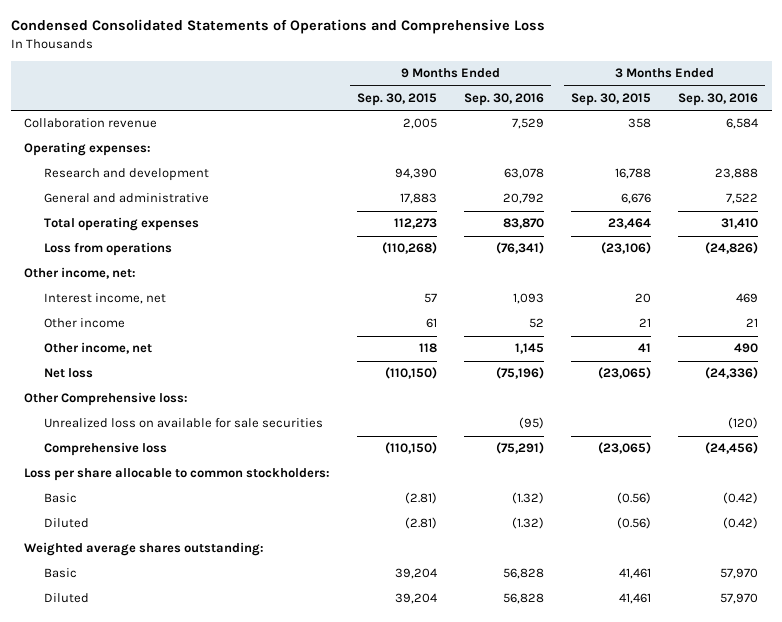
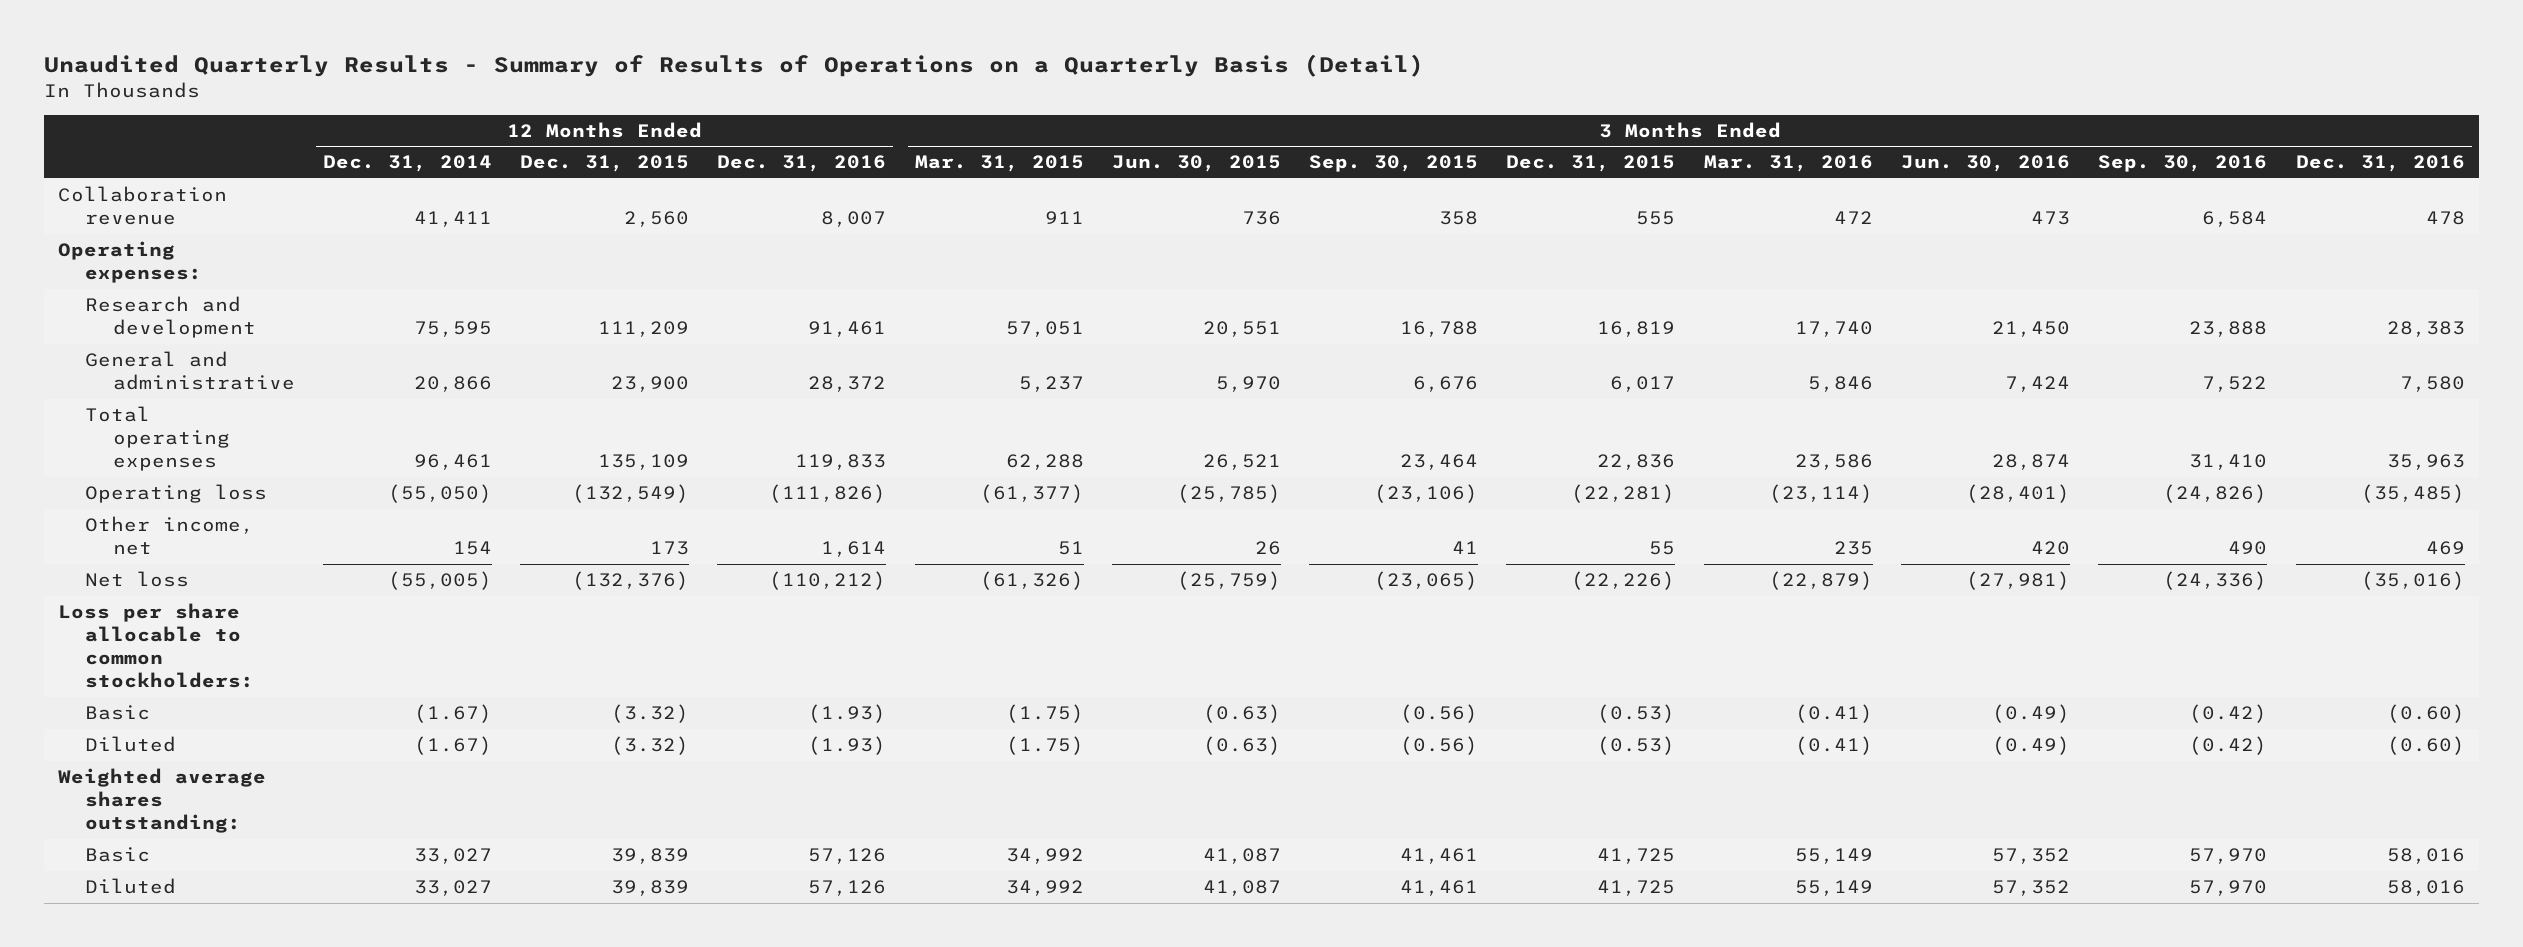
- Condensed Consolidated Statements of Operations and Comprehensive Loss
+ Unaudited Quarterly Results - Summary of Results of Operations on a Quarterly Basis (Detail)
- | 9 Months Ended Sep. 30, 2015 | 9 Months Ended Sep. 30, 2016 | 3 Months Ended Sep. 30, 2015 | 3 Months Ended Sep. 30, 2016
+ | 12 Months Ended Dec. 31, 2014 | 12 Months Ended Dec. 31, 2015 | 12 Months Ended Dec. 31, 2016 | 3 Months Ended Mar. 31, 2015 | 3 Months Ended Jun. 30, 2015 | 3 Months Ended Sep. 30, 2015 | 3 Months Ended Dec. 31, 2015 | 3 Months Ended Mar. 31, 2016 | 3 Months Ended Jun. 30, 2016 | 3 Months Ended Sep. 30, 2016 | 3 Months Ended Dec. 31, 2016
- Loss from operations | (110,268) | (76,341) | (23,106) | (24,826)
- Other income, net:
- Interest income, net | 57 | 1,093 | 20 | 469
- Other income | 61 | 52 | 21 | 21
+ Operating loss | (55,050) | (132,549) | (111,826) | (61,377) | (25,785) | (23,106) | (22,281) | (23,114) | (28,401) | (24,826) | (35,485)
- Other Comprehensive loss:
- Unrealized loss on available for sale securities | | (95) | | (120)
- Comprehensive loss | (110,150) | (75,291) | (23,065) | (24,456)

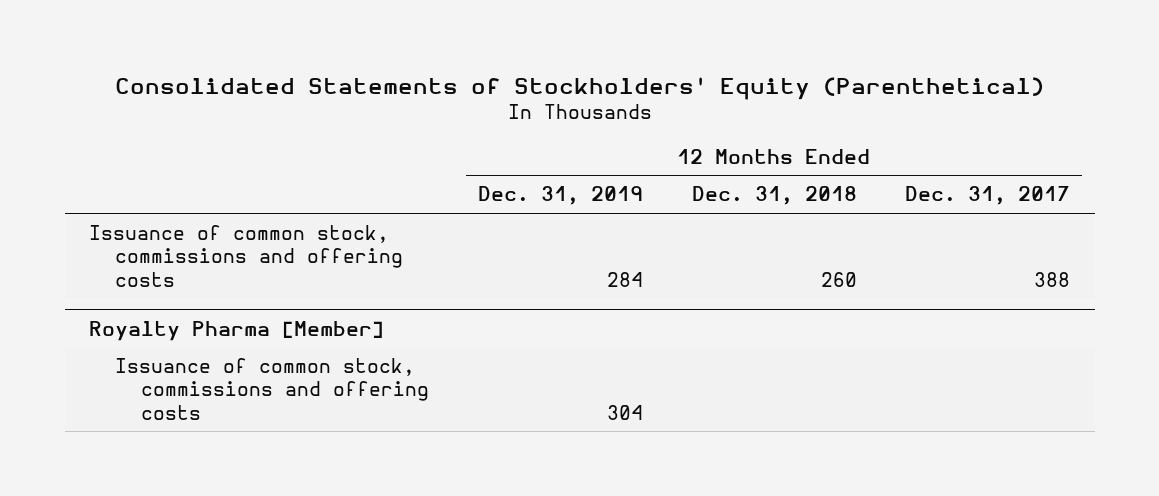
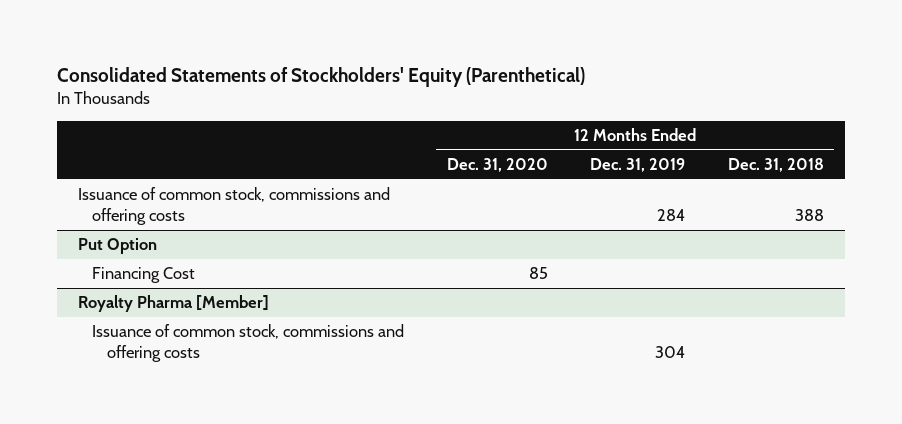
- | 12 Months Ended Dec. 31, 2019 | 12 Months Ended Dec. 31, 2018 | 12 Months Ended Dec. 31, 2017
+ | 12 Months Ended Dec. 31, 2020 | 12 Months Ended Dec. 31, 2019 | 12 Months Ended Dec. 31, 2018
- Issuance of common stock, commissions and offering costs | 284 | 260 | 388
+ Issuance of common stock, commissions and offering costs | | 284 | 388
+ Put Option
+ Financing Cost | 85 | |

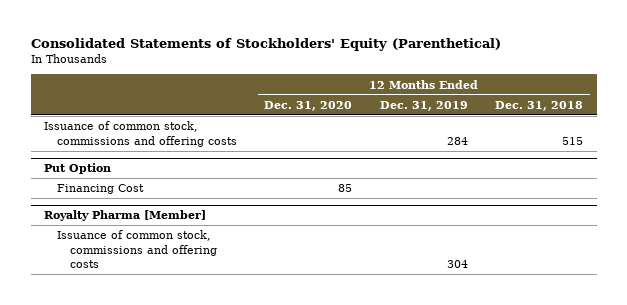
- Issuance of common stock, commissions and offering costs | | 284 | 388
+ Issuance of common stock, commissions and offering costs | | 284 | 515

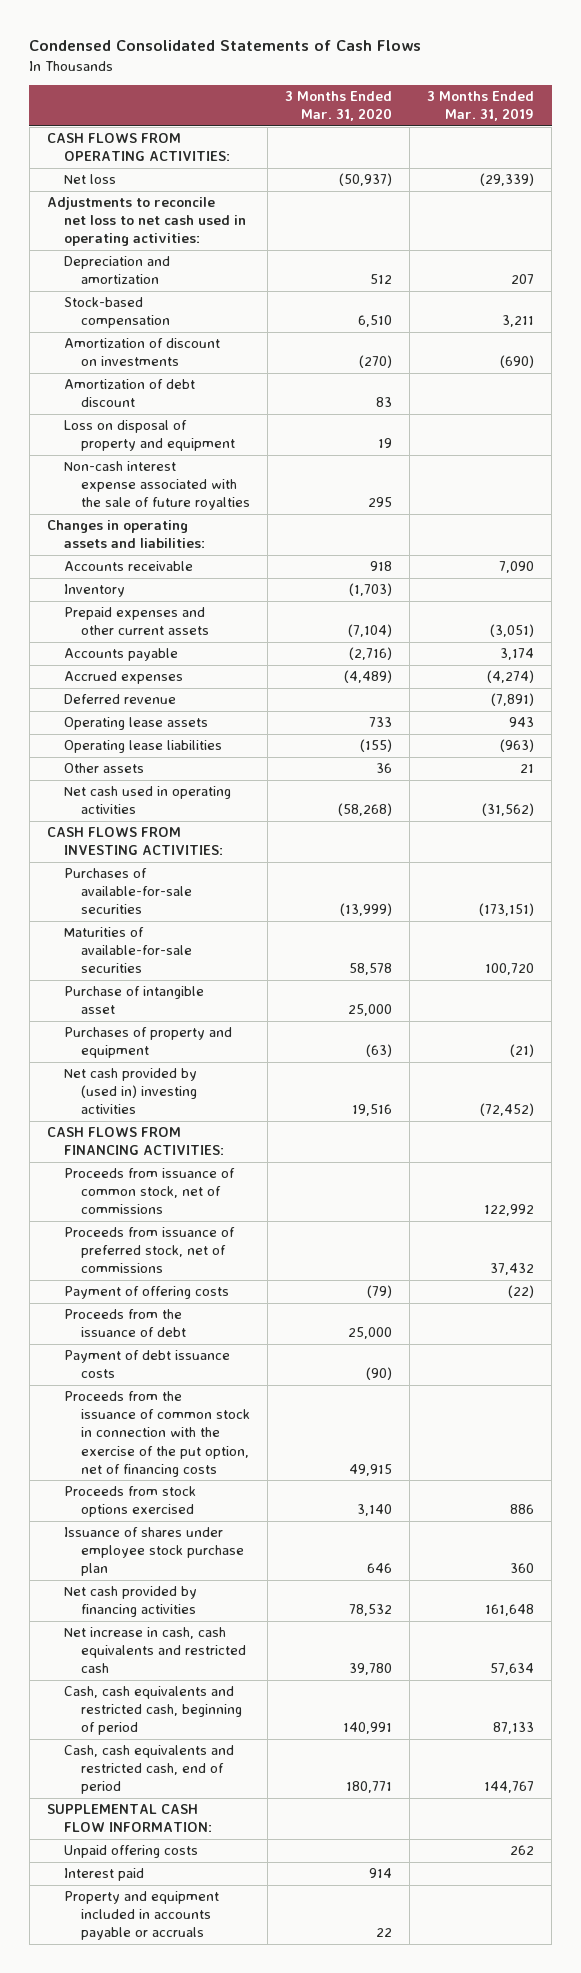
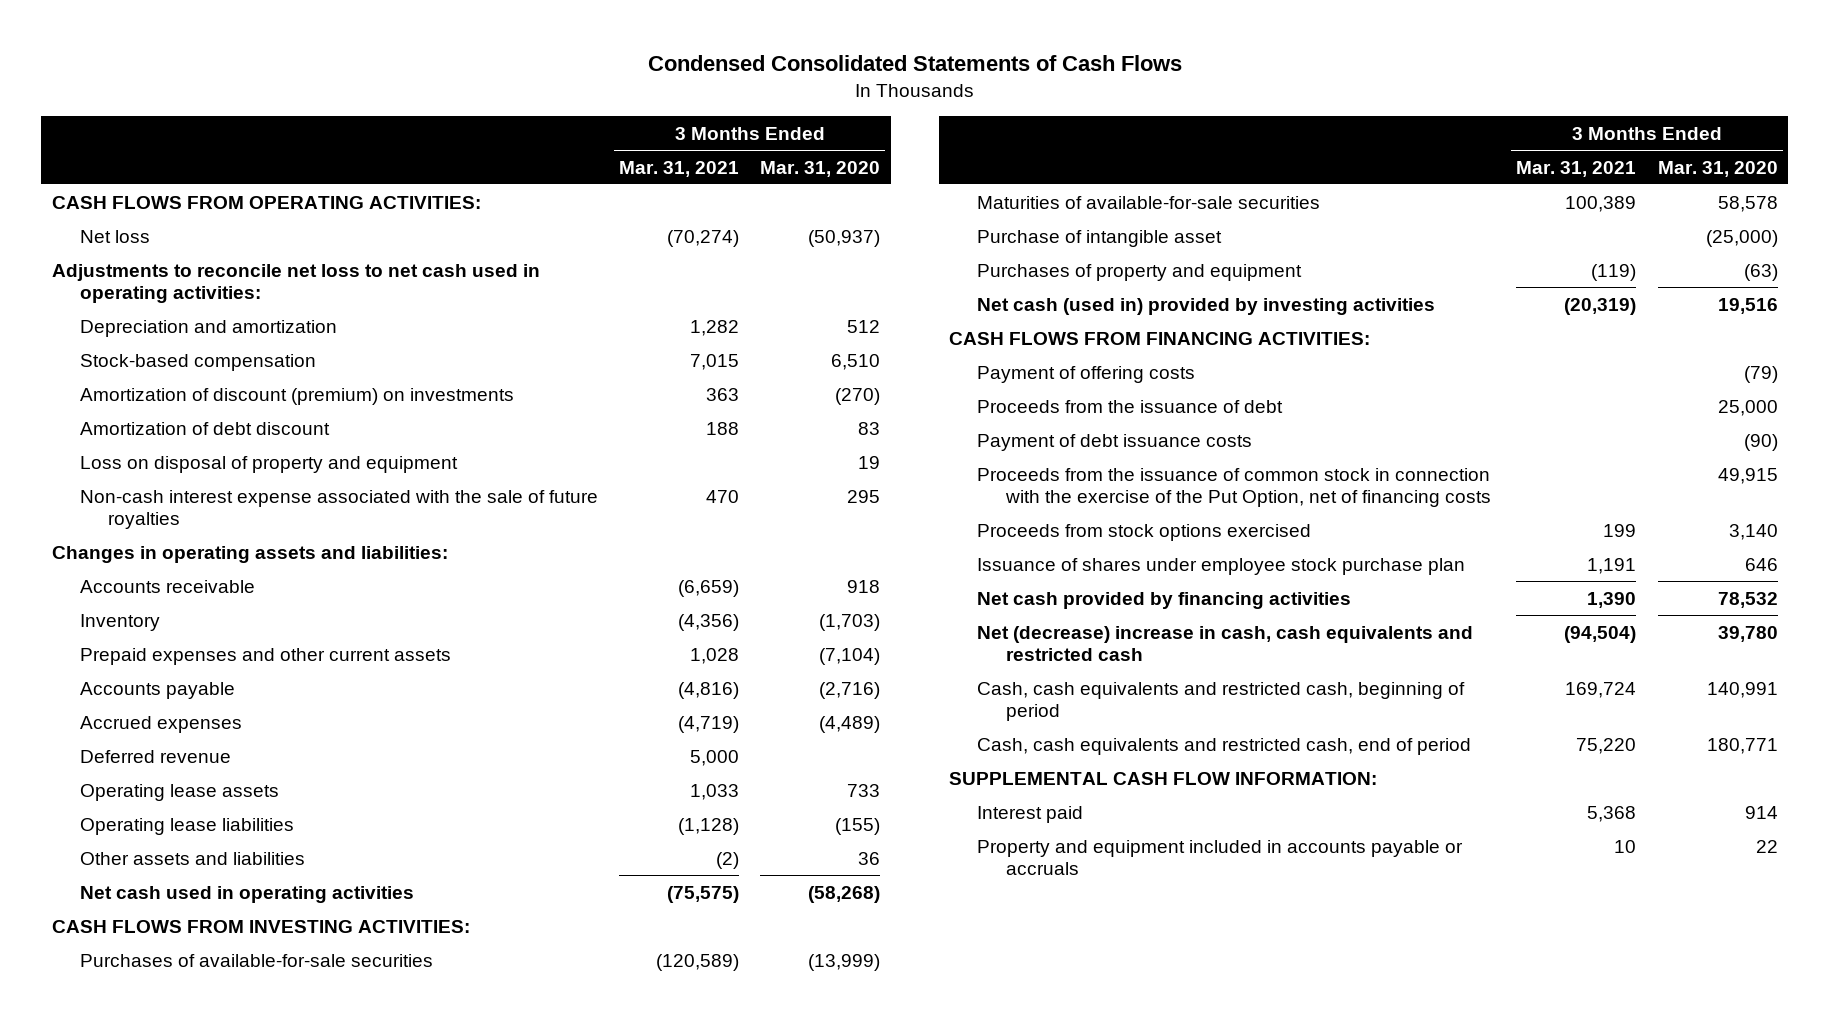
- | 3 Months Ended Mar. 31, 2020 | 3 Months Ended Mar. 31, 2019
+ | 3 Months Ended Mar. 31, 2021 | 3 Months Ended Mar. 31, 2020
- Amortization of discount on investments | (270) | (690)
+ Amortization of discount (premium) on investments | 363 | (270)
- Other assets | 36 | 21
+ Other assets and liabilities | (2) | 36
- Purchase of intangible asset | 25,000 |
+ Purchase of intangible asset | | (25,000)
- Net cash provided by (used in) investing activities | 19,516 | (72,452)
+ Net cash (used in) provided by investing activities | (20,319) | 19,516
- Proceeds from issuance of common stock, net of commissions | | 122,992
- Proceeds from issuance of preferred stock, net of commissions | | 37,432
- Proceeds from the issuance of common stock in connection with the exercise of the put option, net of financing costs | 49,915 |
+ Proceeds from the issuance of common stock in connection with the exercise of the Put Option, net of financing costs | | 49,915
- Net increase in cash, cash equivalents and restricted cash | 39,780 | 57,634
+ Net (decrease) increase in cash, cash equivalents and restricted cash | (94,504) | 39,780
- Unpaid offering costs | | 262

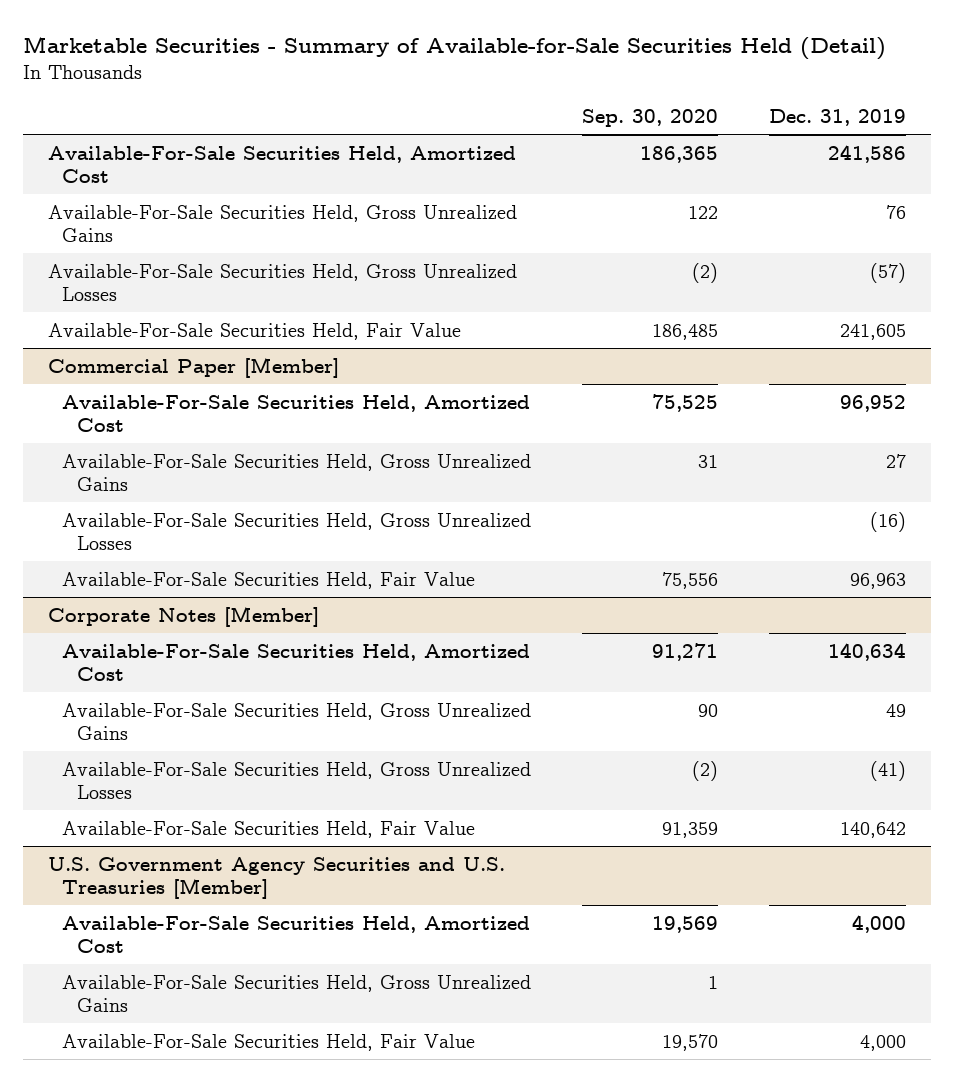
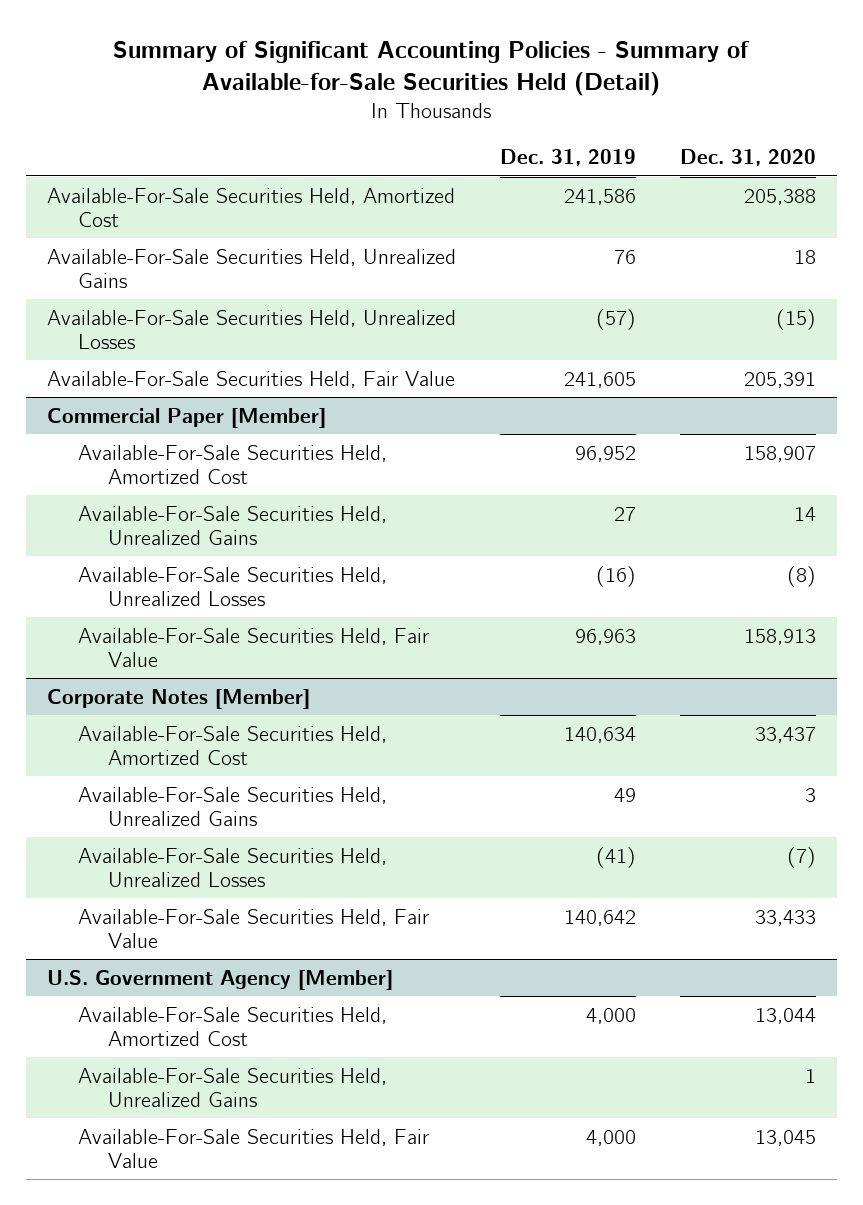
- Marketable Securities - Summary of Available-for-Sale Securities Held (Detail)
+ Summary of Significant Accounting Policies - Summary of Available-for-Sale Securities Held (Detail)
- | Sep. 30, 2020 | Dec. 31, 2019
+ | Dec. 31, 2019 | Dec. 31, 2020
- Available-For-Sale Securities Held, Gross Unrealized Gains | 122 | 76
- Available-For-Sale Securities Held, Gross Unrealized Losses | (2) | (57)
+ Available-For-Sale Securities Held, Unrealized Gains | 76 | 18
+ Available-For-Sale Securities Held, Unrealized Losses | (57) | (15)
@ Commercial Paper [Member]
- Available-For-Sale Securities Held, Gross Unrealized Gains | 31 | 27
- Available-For-Sale Securities Held, Gross Unrealized Losses | | (16)
+ Available-For-Sale Securities Held, Unrealized Gains | 27 | 14
+ Available-For-Sale Securities Held, Unrealized Losses | (16) | (8)
@ Corporate Notes [Member]
- Available-For-Sale Securities Held, Gross Unrealized Gains | 90 | 49
- Available-For-Sale Securities Held, Gross Unrealized Losses | (2) | (41)
+ Available-For-Sale Securities Held, Unrealized Gains | 49 | 3
+ Available-For-Sale Securities Held, Unrealized Losses | (41) | (7)
- U.S. Government Agency Securities and U.S. Treasuries [Member]
+ U.S. Government Agency [Member]
- Available-For-Sale Securities Held, Gross Unrealized Gains | 1 |
+ Available-For-Sale Securities Held, Unrealized Gains | | 1

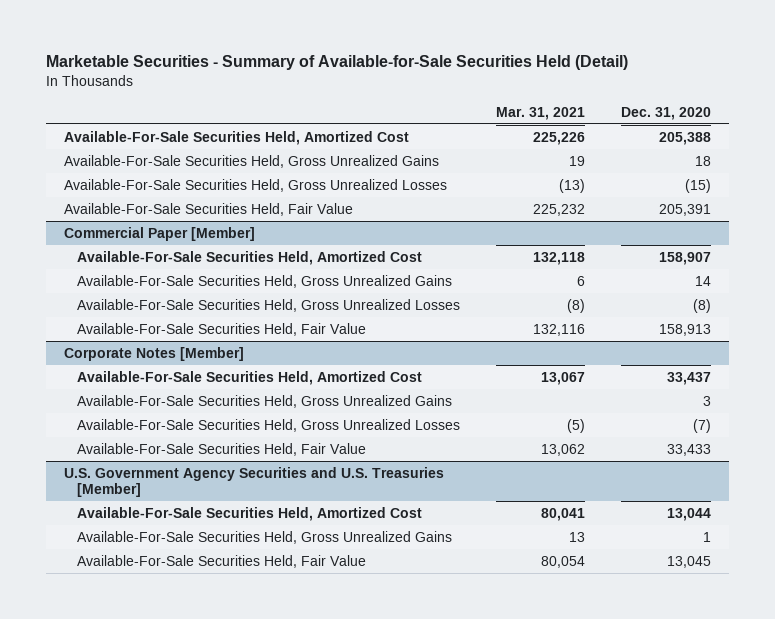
- Summary of Significant Accounting Policies - Summary of Available-for-Sale Securities Held (Detail)
+ Marketable Securities - Summary of Available-for-Sale Securities Held (Detail)
- | Dec. 31, 2019 | Dec. 31, 2020
+ | Mar. 31, 2021 | Dec. 31, 2020
- Available-For-Sale Securities Held, Unrealized Gains | 76 | 18
- Available-For-Sale Securities Held, Unrealized Losses | (57) | (15)
+ Available-For-Sale Securities Held, Gross Unrealized Gains | 19 | 18
+ Available-For-Sale Securities Held, Gross Unrealized Losses | (13) | (15)
@ Commercial Paper [Member]
- Available-For-Sale Securities Held, Unrealized Gains | 27 | 14
- Available-For-Sale Securities Held, Unrealized Losses | (16) | (8)
+ Available-For-Sale Securities Held, Gross Unrealized Gains | 6 | 14
+ Available-For-Sale Securities Held, Gross Unrealized Losses | (8) | (8)
@ Corporate Notes [Member]
- Available-For-Sale Securities Held, Unrealized Gains | 49 | 3
- Available-For-Sale Securities Held, Unrealized Losses | (41) | (7)
+ Available-For-Sale Securities Held, Gross Unrealized Gains | | 3
+ Available-For-Sale Securities Held, Gross Unrealized Losses | (5) | (7)
- U.S. Government Agency [Member]
+ U.S. Government Agency Securities and U.S. Treasuries [Member]
- Available-For-Sale Securities Held, Unrealized Gains | | 1
+ Available-For-Sale Securities Held, Gross Unrealized Gains | 13 | 1

